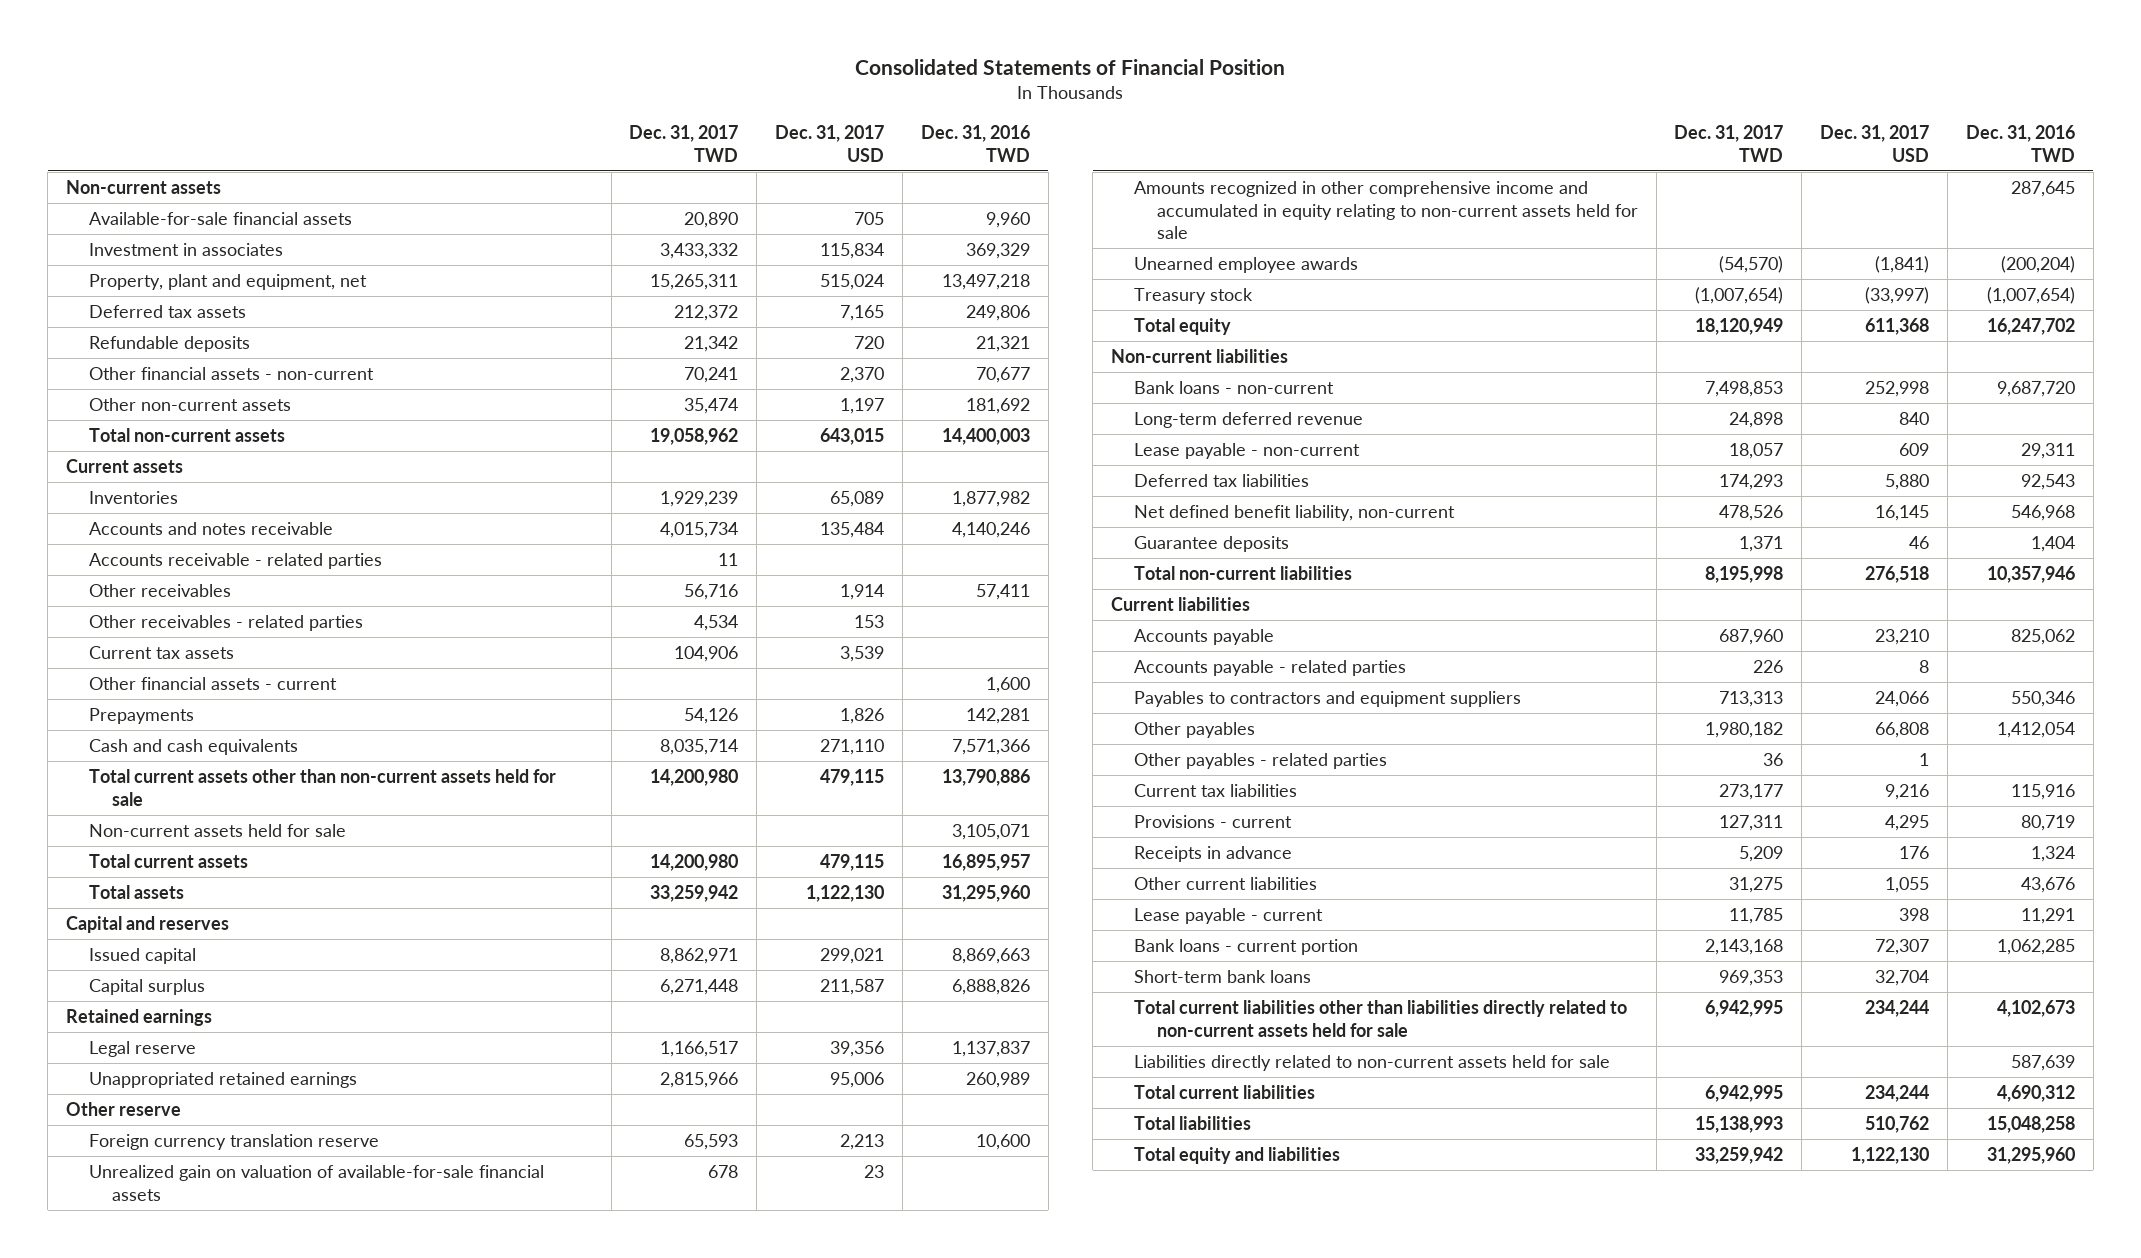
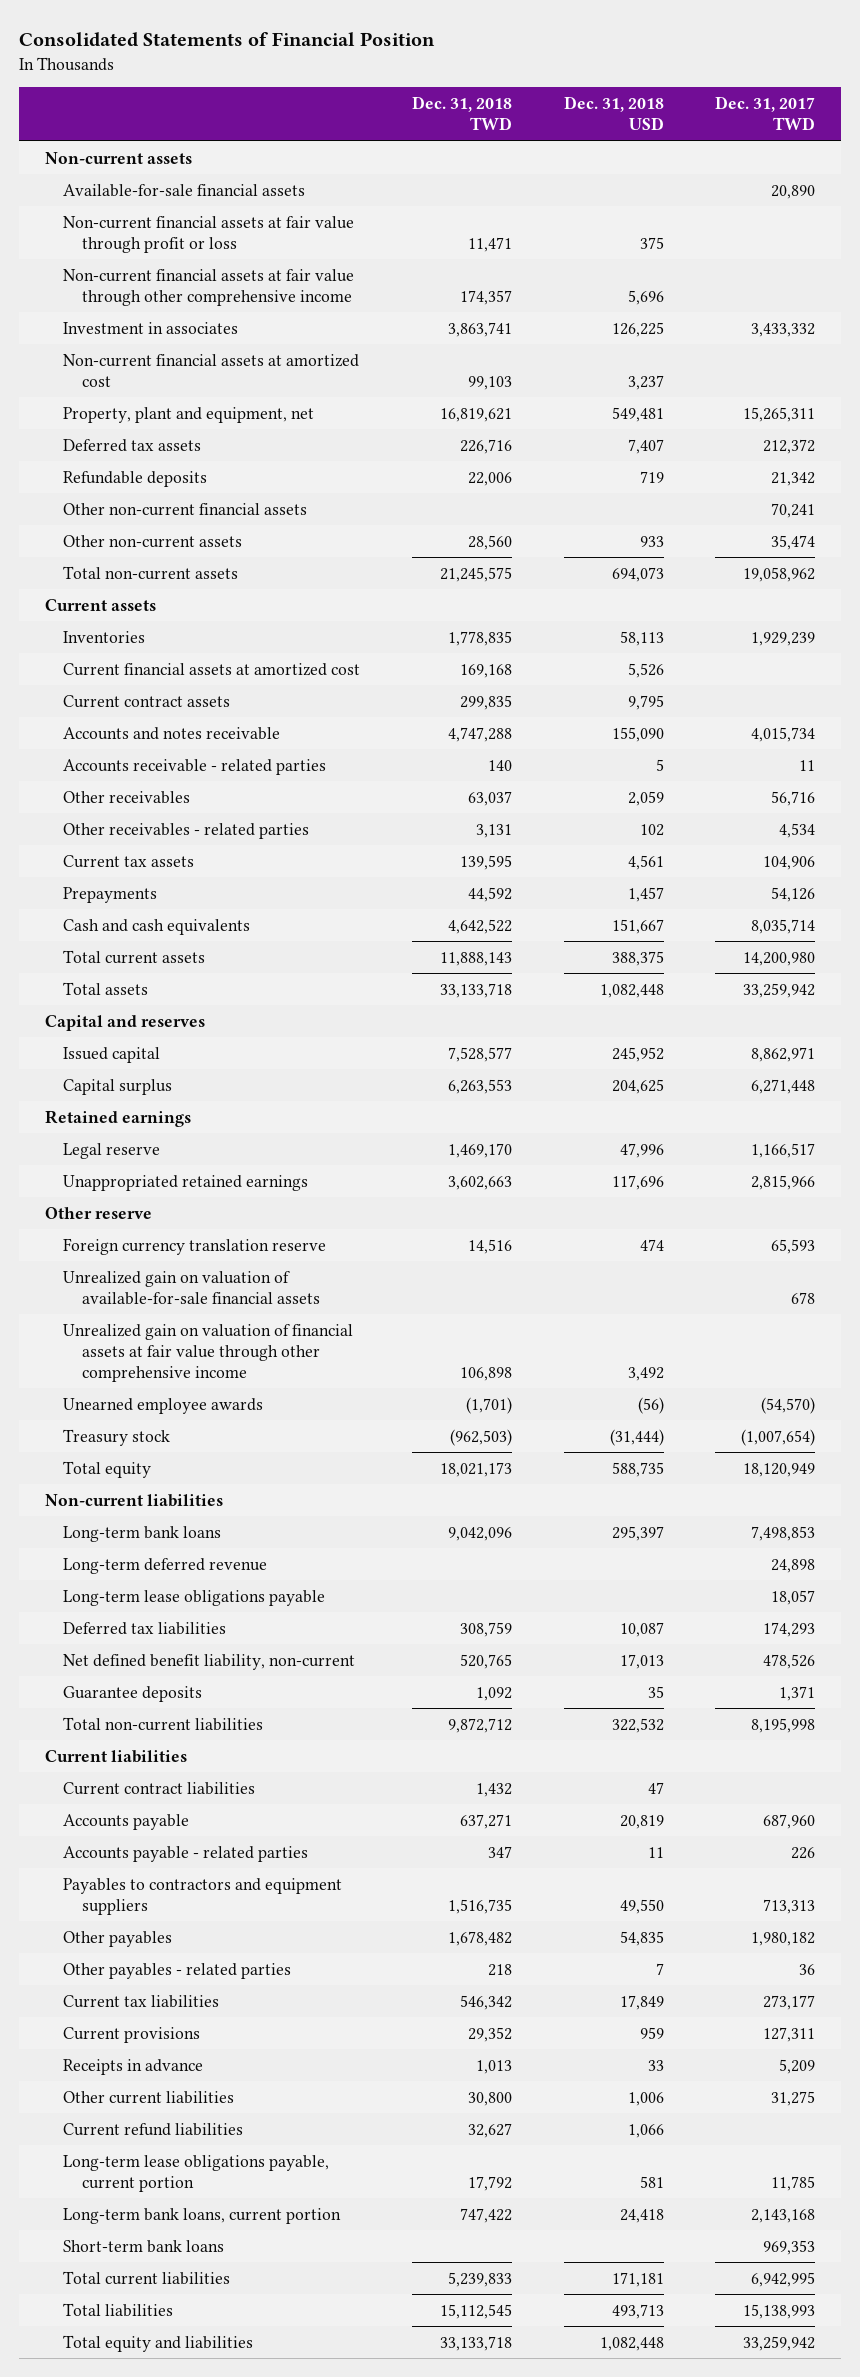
- | Dec. 31, 2017 TWD | Dec. 31, 2017 USD | Dec. 31, 2016 TWD
+ | Dec. 31, 2018 TWD | Dec. 31, 2018 USD | Dec. 31, 2017 TWD
+ Non-current financial assets at fair value through profit or loss | 11,471 | 375 |
+ Non-current financial assets at fair value through other comprehensive income | 174,357 | 5,696 |
+ Non-current financial assets at amortized cost | 99,103 | 3,237 |
- Other financial assets - non-current | 70,241 | 2,370 | 70,677
+ Other non-current financial assets | | | 70,241
+ Current financial assets at amortized cost | 169,168 | 5,526 |
+ Current contract assets | 299,835 | 9,795 |
- Other financial assets - current | | | 1,600
- Total current assets other than non-current assets held for sale | 14,200,980 | 479,115 | 13,790,886
- Non-current assets held for sale | | | 3,105,071
- Amounts recognized in other comprehensive income and accumulated in equity relating to non-current assets held for sale | | | 287,645
+ Unrealized gain on valuation of financial assets at fair value through other comprehensive income | 106,898 | 3,492 |
- Bank loans - non-current | 7,498,853 | 252,998 | 9,687,720
+ Long-term bank loans | 9,042,096 | 295,397 | 7,498,853
- Lease payable - non-current | 18,057 | 609 | 29,311
+ Long-term lease obligations payable | | | 18,057
+ Current contract liabilities | 1,432 | 47 |
- Provisions - current | 127,311 | 4,295 | 80,719
+ Current provisions | 29,352 | 959 | 127,311
- Lease payable - current | 11,785 | 398 | 11,291
- Bank loans - current portion | 2,143,168 | 72,307 | 1,062,285
+ Current refund liabilities | 32,627 | 1,066 |
+ Long-term lease obligations payable, current portion | 17,792 | 581 | 11,785
+ Long-term bank loans, current portion | 747,422 | 24,418 | 2,143,168
- Total current liabilities other than liabilities directly related to non-current assets held for sale | 6,942,995 | 234,244 | 4,102,673
- Liabilities directly related to non-current assets held for sale | | | 587,639

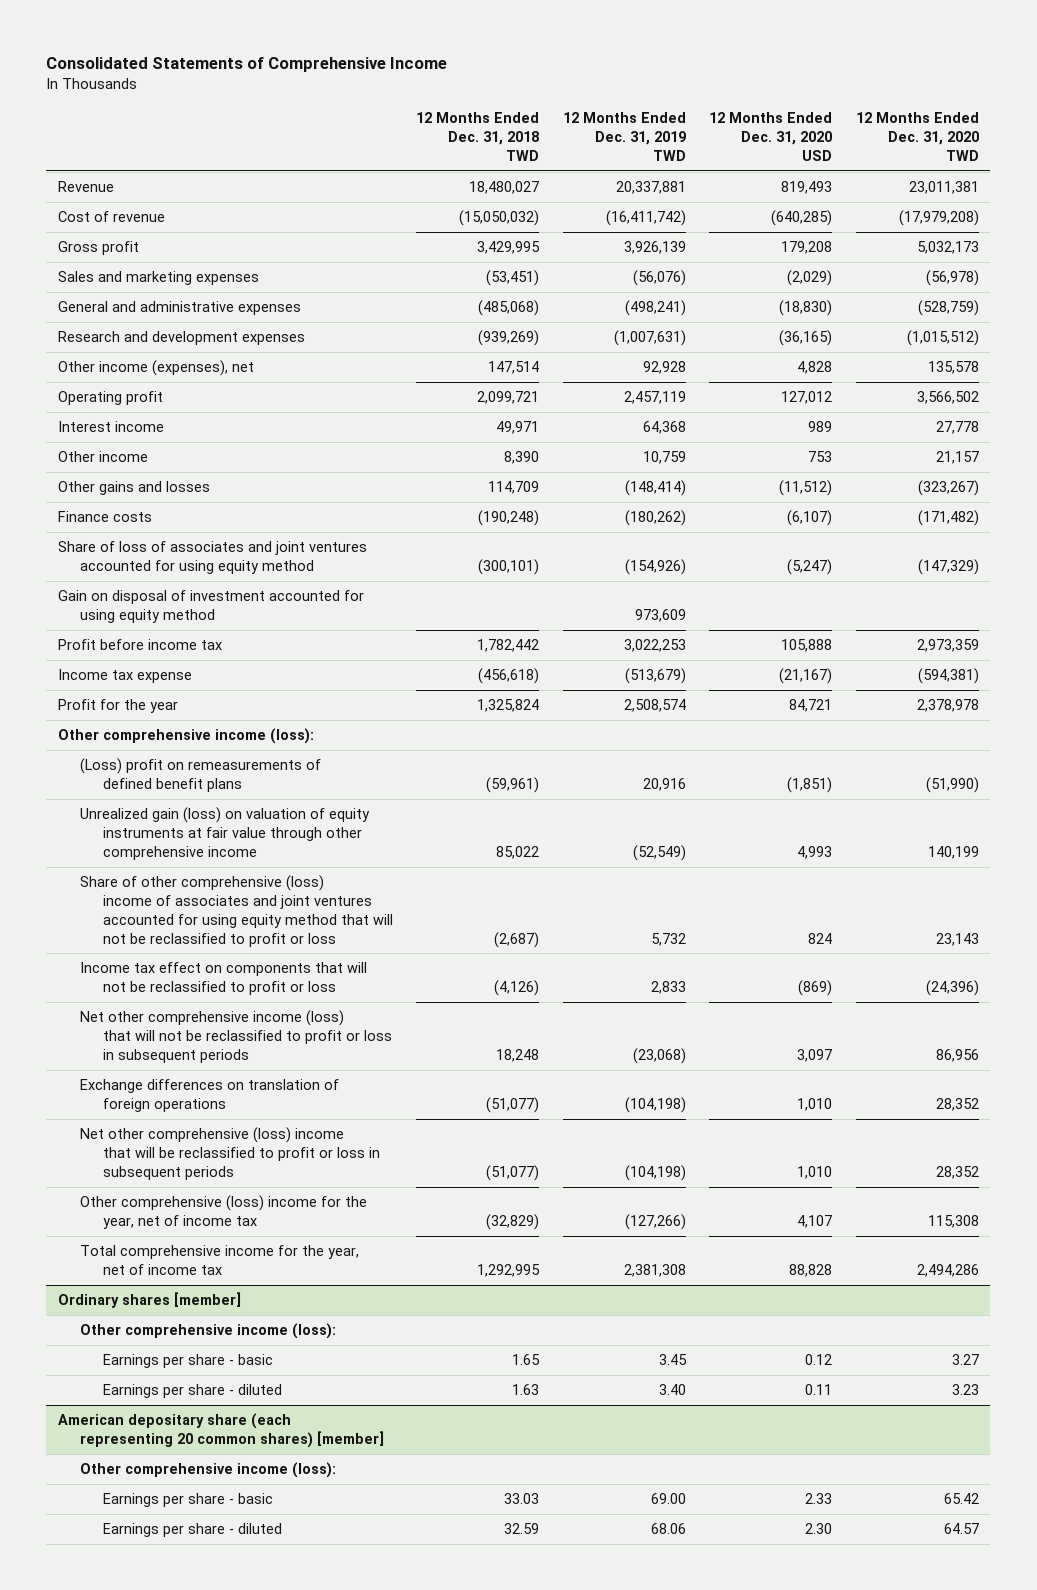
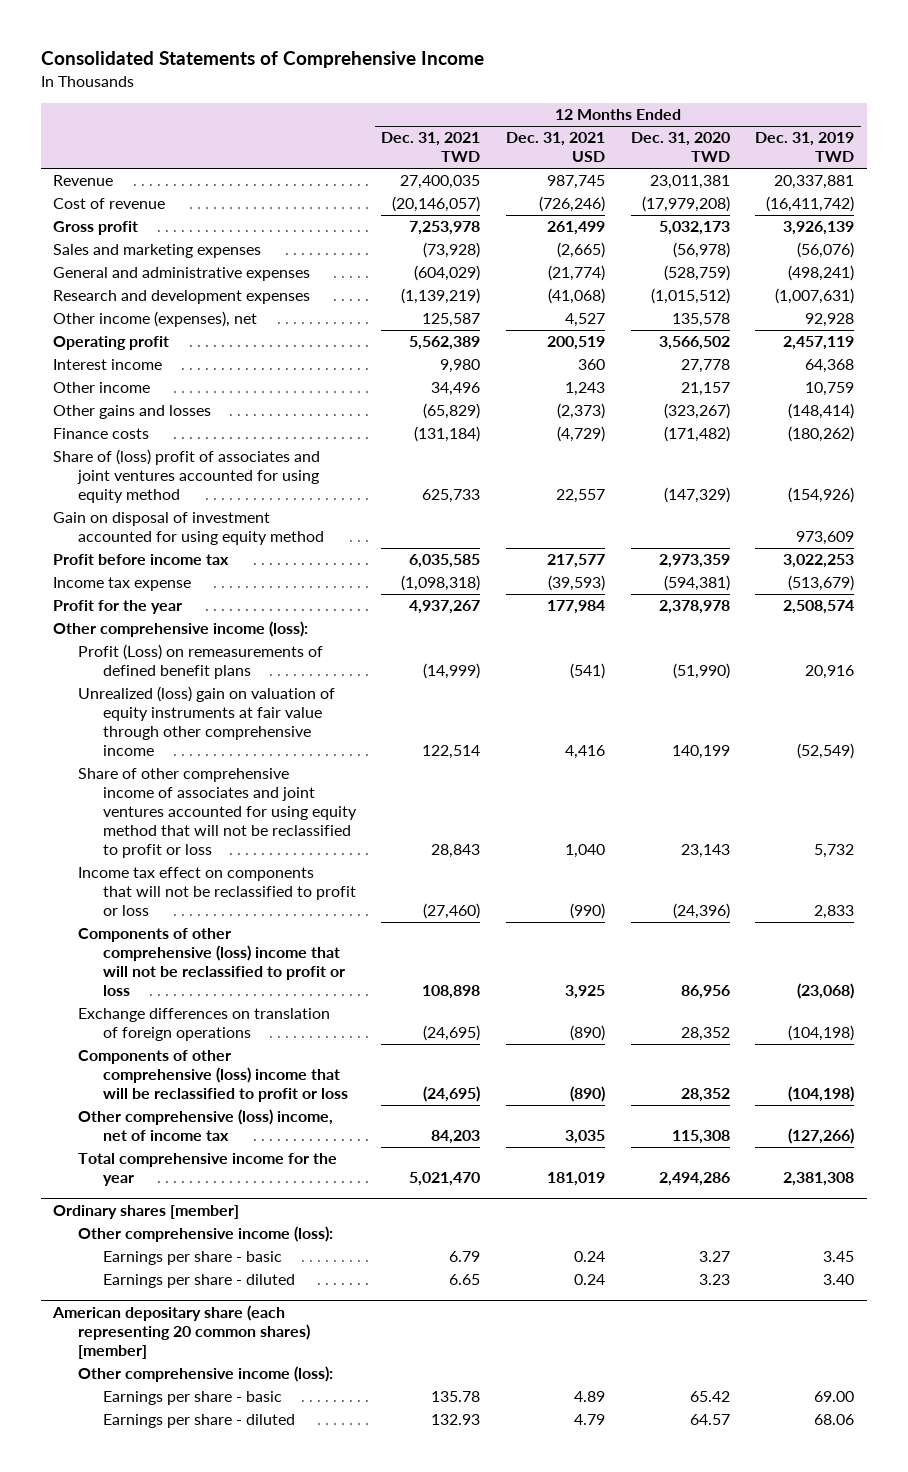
- | 12 Months Ended Dec. 31, 2018 TWD | 12 Months Ended Dec. 31, 2019 TWD | 12 Months Ended Dec. 31, 2020 USD | 12 Months Ended Dec. 31, 2020 TWD
+ | 12 Months Ended Dec. 31, 2021 TWD | 12 Months Ended Dec. 31, 2021 USD | 12 Months Ended Dec. 31, 2020 TWD | 12 Months Ended Dec. 31, 2019 TWD
- Share of loss of associates and joint ventures accounted for using equity method | (300,101) | (154,926) | (5,247) | (147,329)
+ Share of (loss) profit of associates and joint ventures accounted for using equity method | 625,733 | 22,557 | (147,329) | (154,926)
- (Loss) profit on remeasurements of defined benefit plans | (59,961) | 20,916 | (1,851) | (51,990)
- Unrealized gain (loss) on valuation of equity instruments at fair value through other comprehensive income | 85,022 | (52,549) | 4,993 | 140,199
- Share of other comprehensive (loss) income of associates and joint ventures accounted for using equity method that will not be reclassified to profit or loss | (2,687) | 5,732 | 824 | 23,143
+ Profit (Loss) on remeasurements of defined benefit plans | (14,999) | (541) | (51,990) | 20,916
+ Unrealized (loss) gain on valuation of equity instruments at fair value through other comprehensive income | 122,514 | 4,416 | 140,199 | (52,549)
+ Share of other comprehensive income of associates and joint ventures accounted for using equity method that will not be reclassified to profit or loss | 28,843 | 1,040 | 23,143 | 5,732
- Net other comprehensive income (loss) that will not be reclassified to profit or loss in subsequent periods | 18,248 | (23,068) | 3,097 | 86,956
+ Components of other comprehensive (loss) income that will not be reclassified to profit or loss | 108,898 | 3,925 | 86,956 | (23,068)
- Net other comprehensive (loss) income that will be reclassified to profit or loss in subsequent periods | (51,077) | (104,198) | 1,010 | 28,352
- Other comprehensive (loss) income for the year, net of income tax | (32,829) | (127,266) | 4,107 | 115,308
- Total comprehensive income for the year, net of income tax | 1,292,995 | 2,381,308 | 88,828 | 2,494,286
+ Components of other comprehensive (loss) income that will be reclassified to profit or loss | (24,695) | (890) | 28,352 | (104,198)
+ Other comprehensive (loss) income, net of income tax | 84,203 | 3,035 | 115,308 | (127,266)
+ Total comprehensive income for the year | 5,021,470 | 181,019 | 2,494,286 | 2,381,308

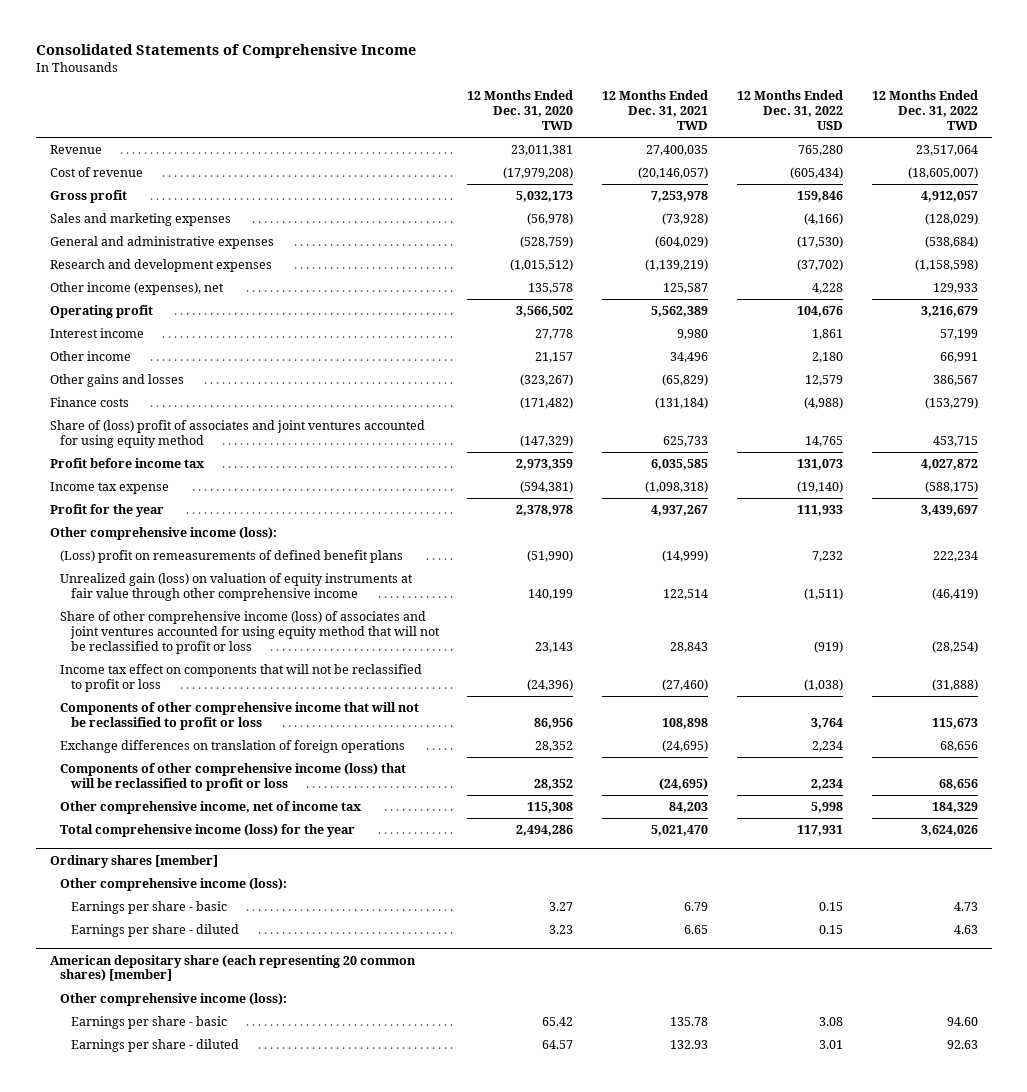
- | 12 Months Ended Dec. 31, 2021 TWD | 12 Months Ended Dec. 31, 2021 USD | 12 Months Ended Dec. 31, 2020 TWD | 12 Months Ended Dec. 31, 2019 TWD
+ | 12 Months Ended Dec. 31, 2020 TWD | 12 Months Ended Dec. 31, 2021 TWD | 12 Months Ended Dec. 31, 2022 USD | 12 Months Ended Dec. 31, 2022 TWD
- Gain on disposal of investment accounted for using equity method | | | | 973,609
- Profit (Loss) on remeasurements of defined benefit plans | (14,999) | (541) | (51,990) | 20,916
- Unrealized (loss) gain on valuation of equity instruments at fair value through other comprehensive income | 122,514 | 4,416 | 140,199 | (52,549)
- Share of other comprehensive income of associates and joint ventures accounted for using equity method that will not be reclassified to profit or loss | 28,843 | 1,040 | 23,143 | 5,732
+ (Loss) profit on remeasurements of defined benefit plans | (51,990) | (14,999) | 7,232 | 222,234
+ Unrealized gain (loss) on valuation of equity instruments at fair value through other comprehensive income | 140,199 | 122,514 | (1,511) | (46,419)
+ Share of other comprehensive income (loss) of associates and joint ventures accounted for using equity method that will not be reclassified to profit or loss | 23,143 | 28,843 | (919) | (28,254)
- Components of other comprehensive (loss) income that will not be reclassified to profit or loss | 108,898 | 3,925 | 86,956 | (23,068)
+ Components of other comprehensive income that will not be reclassified to profit or loss | 86,956 | 108,898 | 3,764 | 115,673
- Components of other comprehensive (loss) income that will be reclassified to profit or loss | (24,695) | (890) | 28,352 | (104,198)
- Other comprehensive (loss) income, net of income tax | 84,203 | 3,035 | 115,308 | (127,266)
- Total comprehensive income for the year | 5,021,470 | 181,019 | 2,494,286 | 2,381,308
+ Components of other comprehensive income (loss) that will be reclassified to profit or loss | 28,352 | (24,695) | 2,234 | 68,656
+ Other comprehensive income, net of income tax | 115,308 | 84,203 | 5,998 | 184,329
+ Total comprehensive income (loss) for the year | 2,494,286 | 5,021,470 | 117,931 | 3,624,026

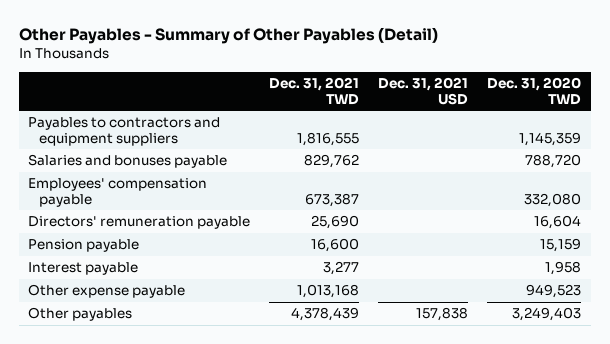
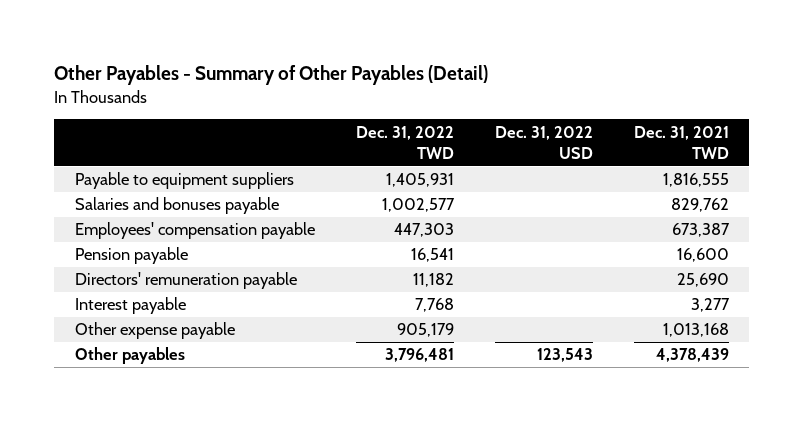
- | Dec. 31, 2021 TWD | Dec. 31, 2021 USD | Dec. 31, 2020 TWD
+ | Dec. 31, 2022 TWD | Dec. 31, 2022 USD | Dec. 31, 2021 TWD
- Payables to contractors and equipment suppliers | 1,816,555 | | 1,145,359
+ Payable to equipment suppliers | 1,405,931 | | 1,816,555
moved down: Directors' remuneration payable | 11,182 | | 25,690

